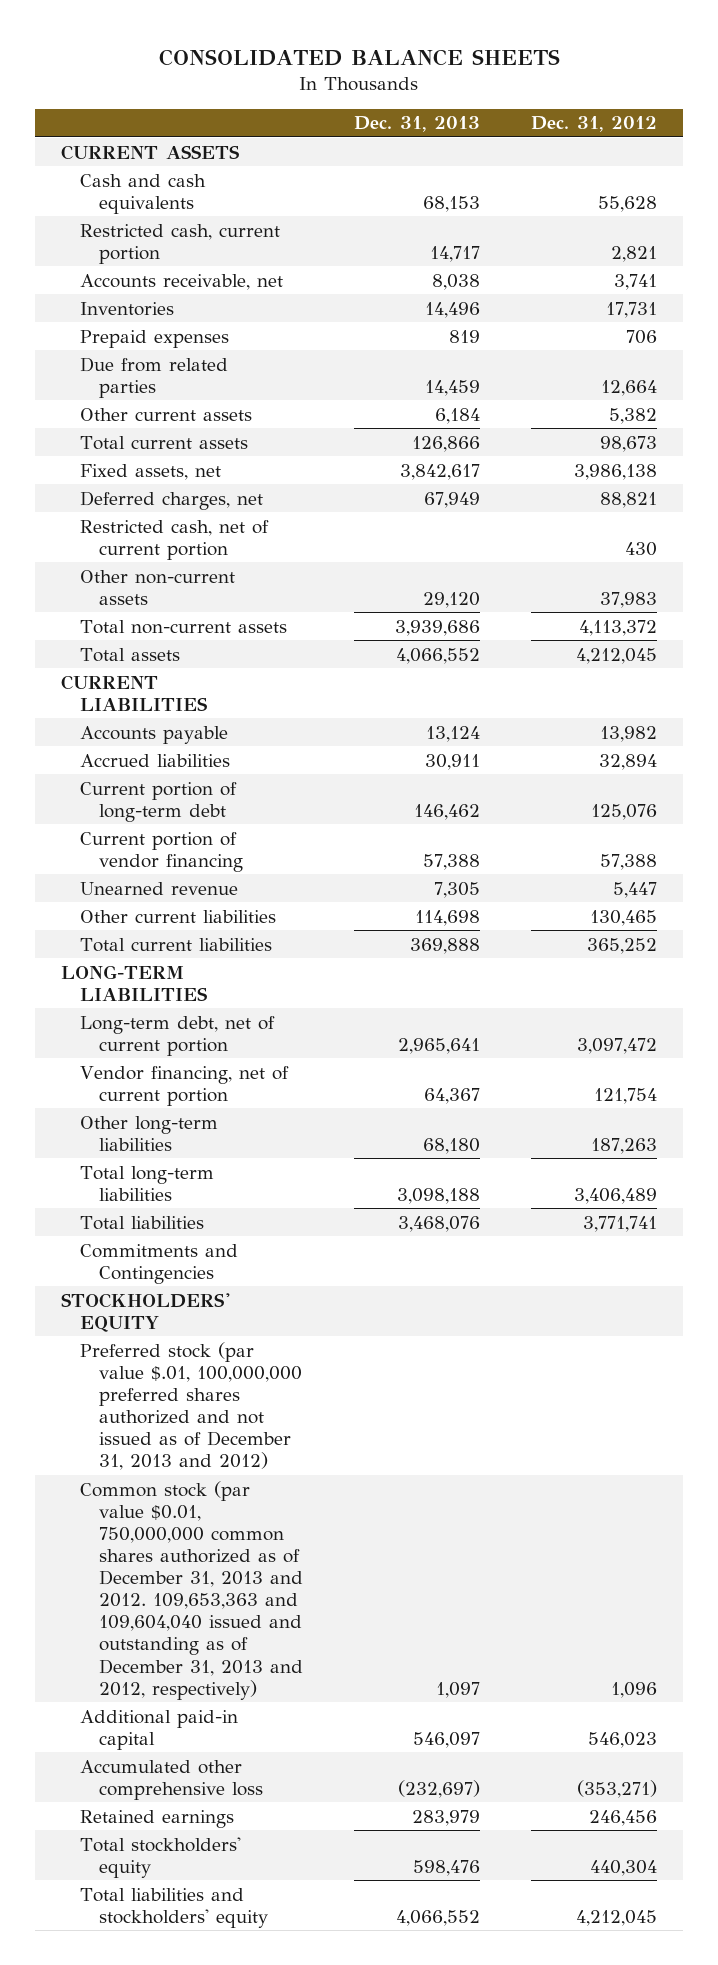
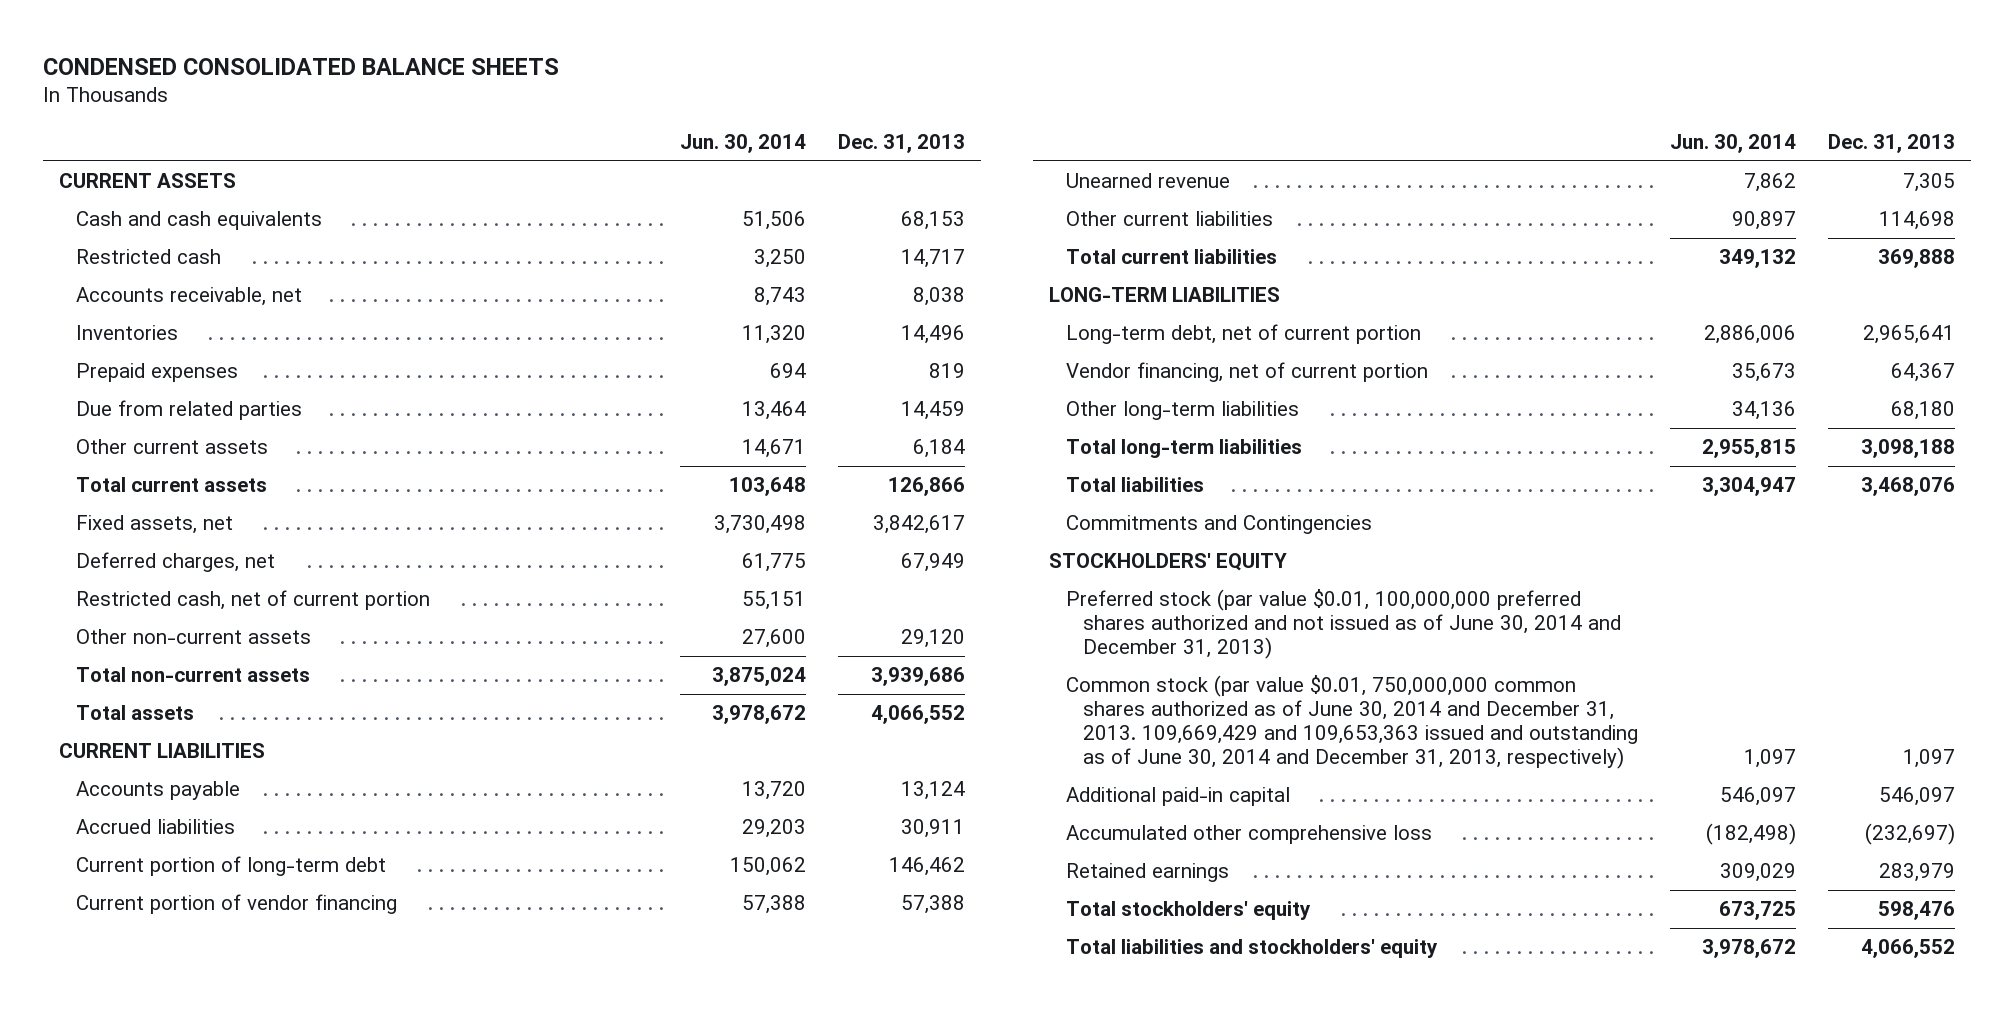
- CONSOLIDATED BALANCE SHEETS
+ CONDENSED CONSOLIDATED BALANCE SHEETS
- | Dec. 31, 2013 | Dec. 31, 2012
+ | Jun. 30, 2014 | Dec. 31, 2013
- Restricted cash, current portion | 14,717 | 2,821
+ Restricted cash | 3,250 | 14,717
- Preferred stock (par value $.01, 100,000,000 preferred shares authorized and not issued as of December 31, 2013 and 2012)
- Common stock (par value $0.01, 750,000,000 common shares authorized as of December 31, 2013 and 2012. 109,653,363 and 109,604,040 issued and outstanding as of December 31, 2013 and 2012, respectively) | 1,097 | 1,096
+ Preferred stock (par value $0.01, 100,000,000 preferred shares authorized and not issued as of June 30, 2014 and December 31, 2013)
+ Common stock (par value $0.01, 750,000,000 common shares authorized as of June 30, 2014 and December 31, 2013. 109,669,429 and 109,653,363 issued and outstanding as of June 30, 2014 and December 31, 2013, respectively) | 1,097 | 1,097

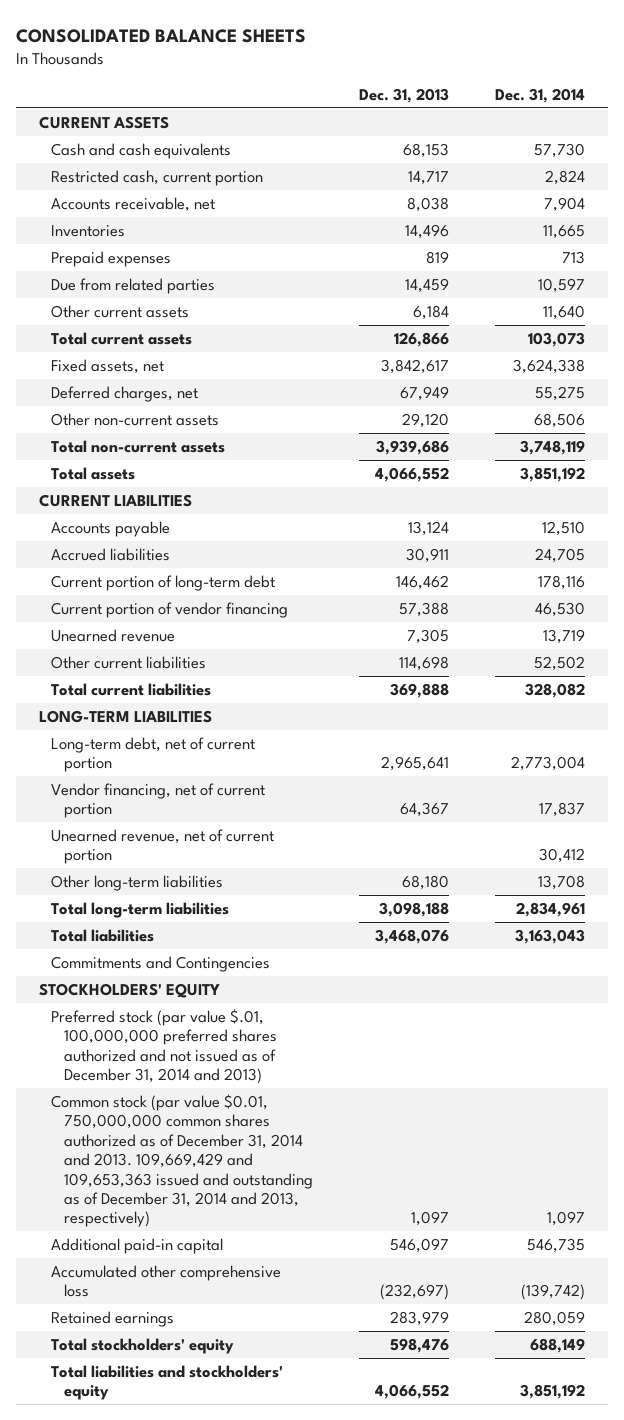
- CONDENSED CONSOLIDATED BALANCE SHEETS
+ CONSOLIDATED BALANCE SHEETS
- | Jun. 30, 2014 | Dec. 31, 2013
+ | Dec. 31, 2013 | Dec. 31, 2014
- Restricted cash | 3,250 | 14,717
+ Restricted cash, current portion | 14,717 | 2,824
- Restricted cash, net of current portion | 55,151 |
+ Unearned revenue, net of current portion | | 30,412
- Preferred stock (par value $0.01, 100,000,000 preferred shares authorized and not issued as of June 30, 2014 and December 31, 2013)
- Common stock (par value $0.01, 750,000,000 common shares authorized as of June 30, 2014 and December 31, 2013. 109,669,429 and 109,653,363 issued and outstanding as of June 30, 2014 and December 31, 2013, respectively) | 1,097 | 1,097
+ Preferred stock (par value $.01, 100,000,000 preferred shares authorized and not issued as of December 31, 2014 and 2013)
+ Common stock (par value $0.01, 750,000,000 common shares authorized as of December 31, 2014 and 2013. 109,669,429 and 109,653,363 issued and outstanding as of December 31, 2014 and 2013, respectively) | 1,097 | 1,097

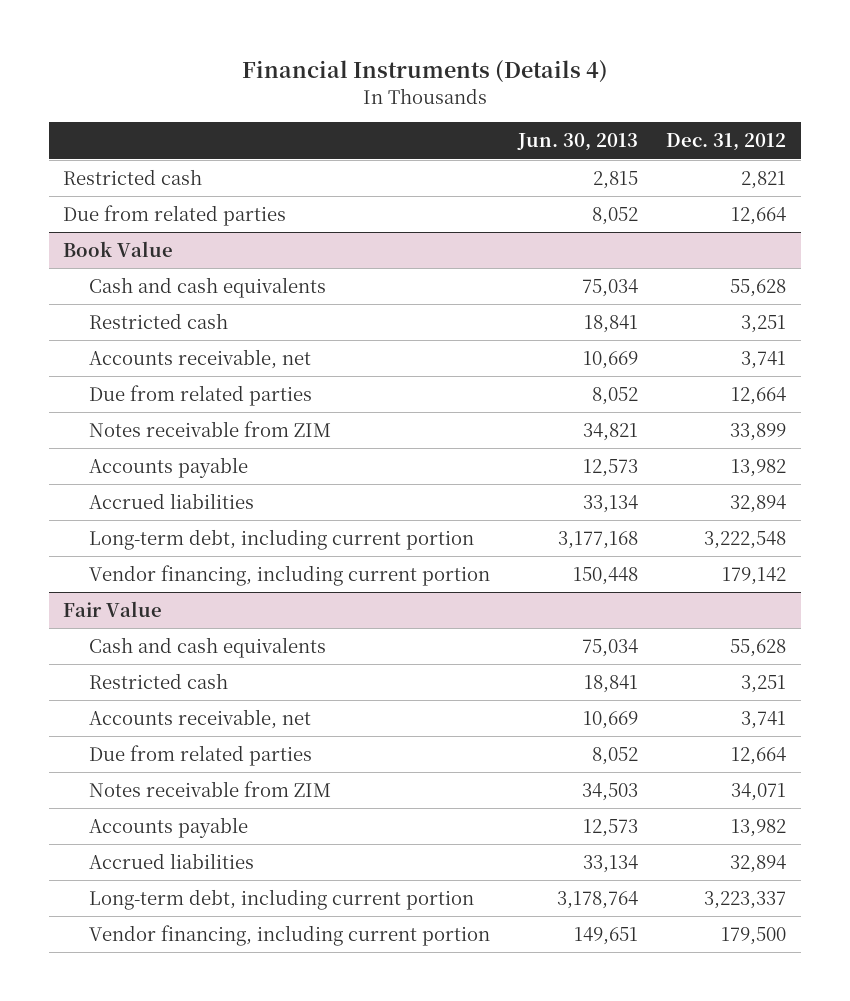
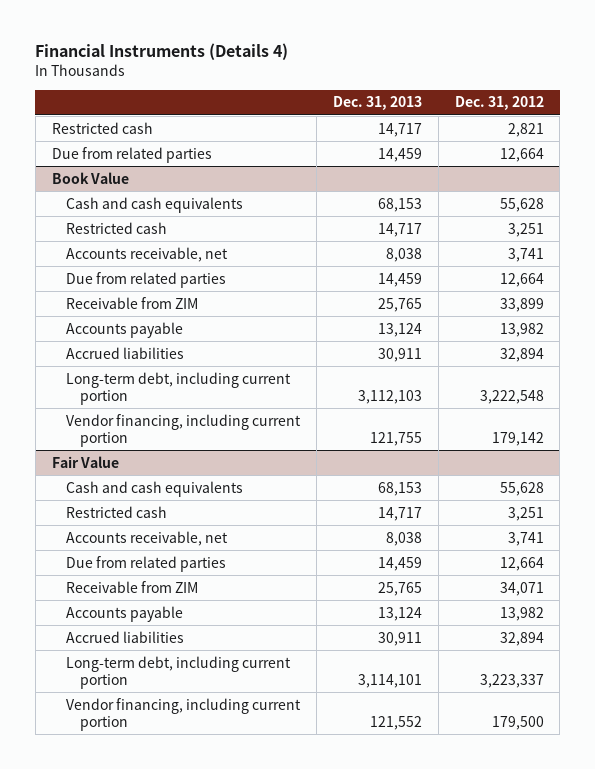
- | Jun. 30, 2013 | Dec. 31, 2012
+ | Dec. 31, 2013 | Dec. 31, 2012
@ Book Value
- Notes receivable from ZIM | 34,821 | 33,899
+ Receivable from ZIM | 25,765 | 33,899
@ Fair Value
- Notes receivable from ZIM | 34,503 | 34,071
+ Receivable from ZIM | 25,765 | 34,071

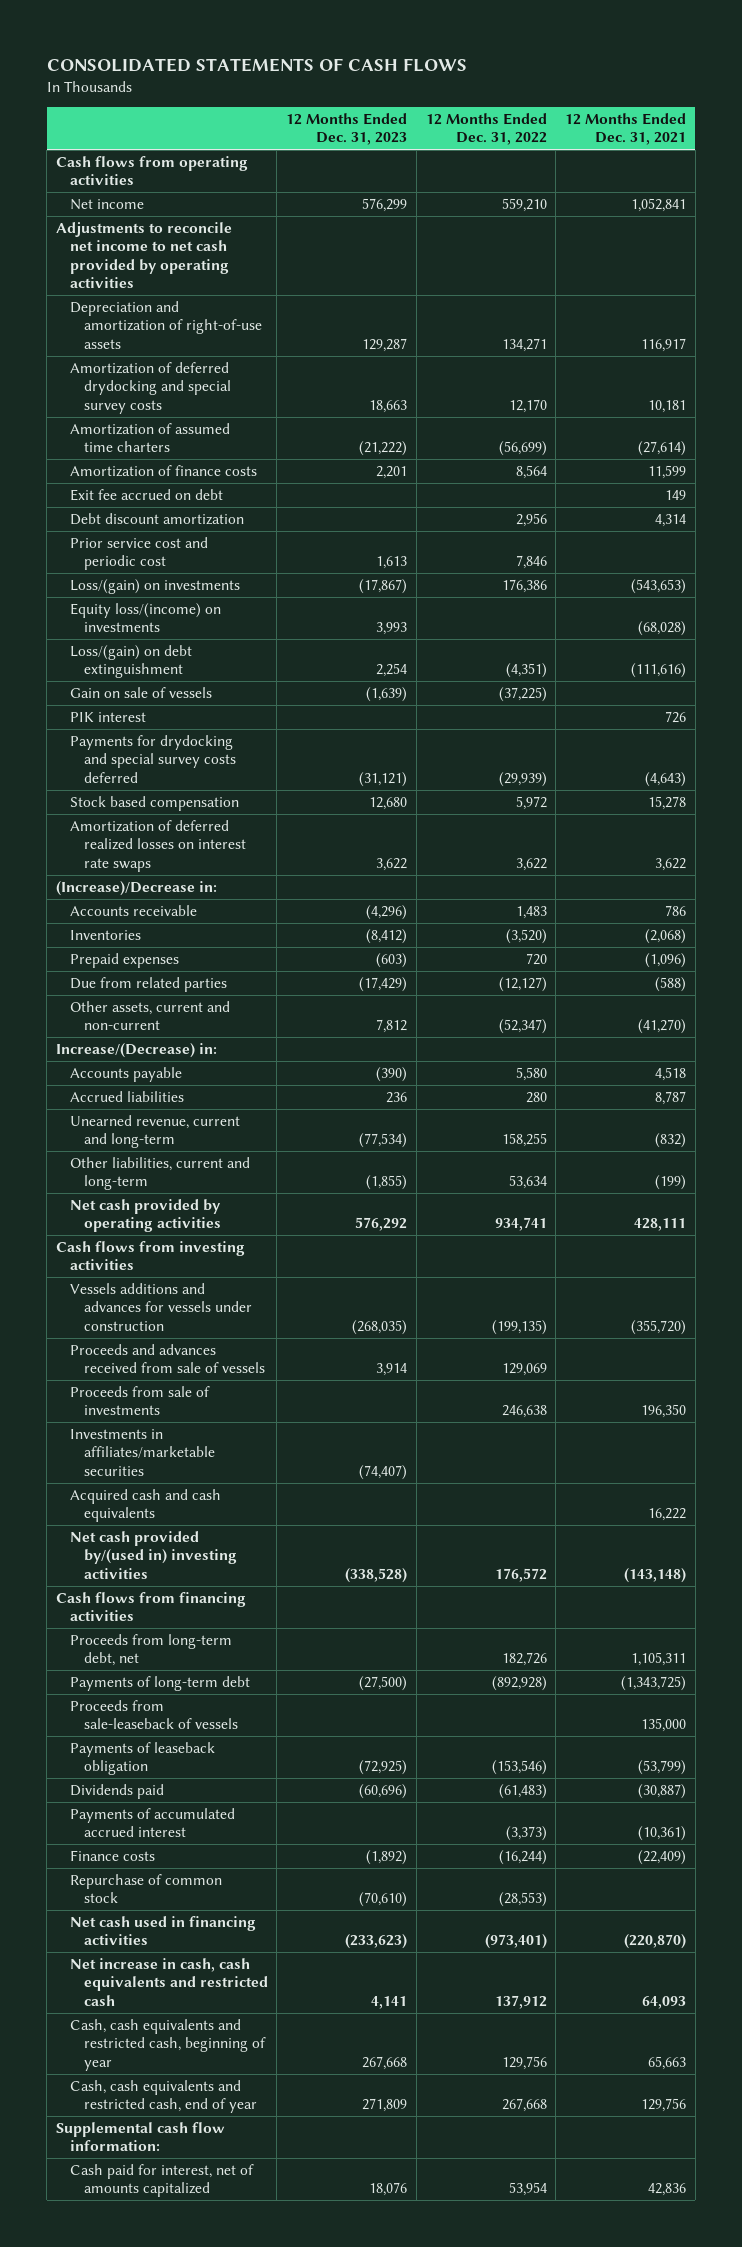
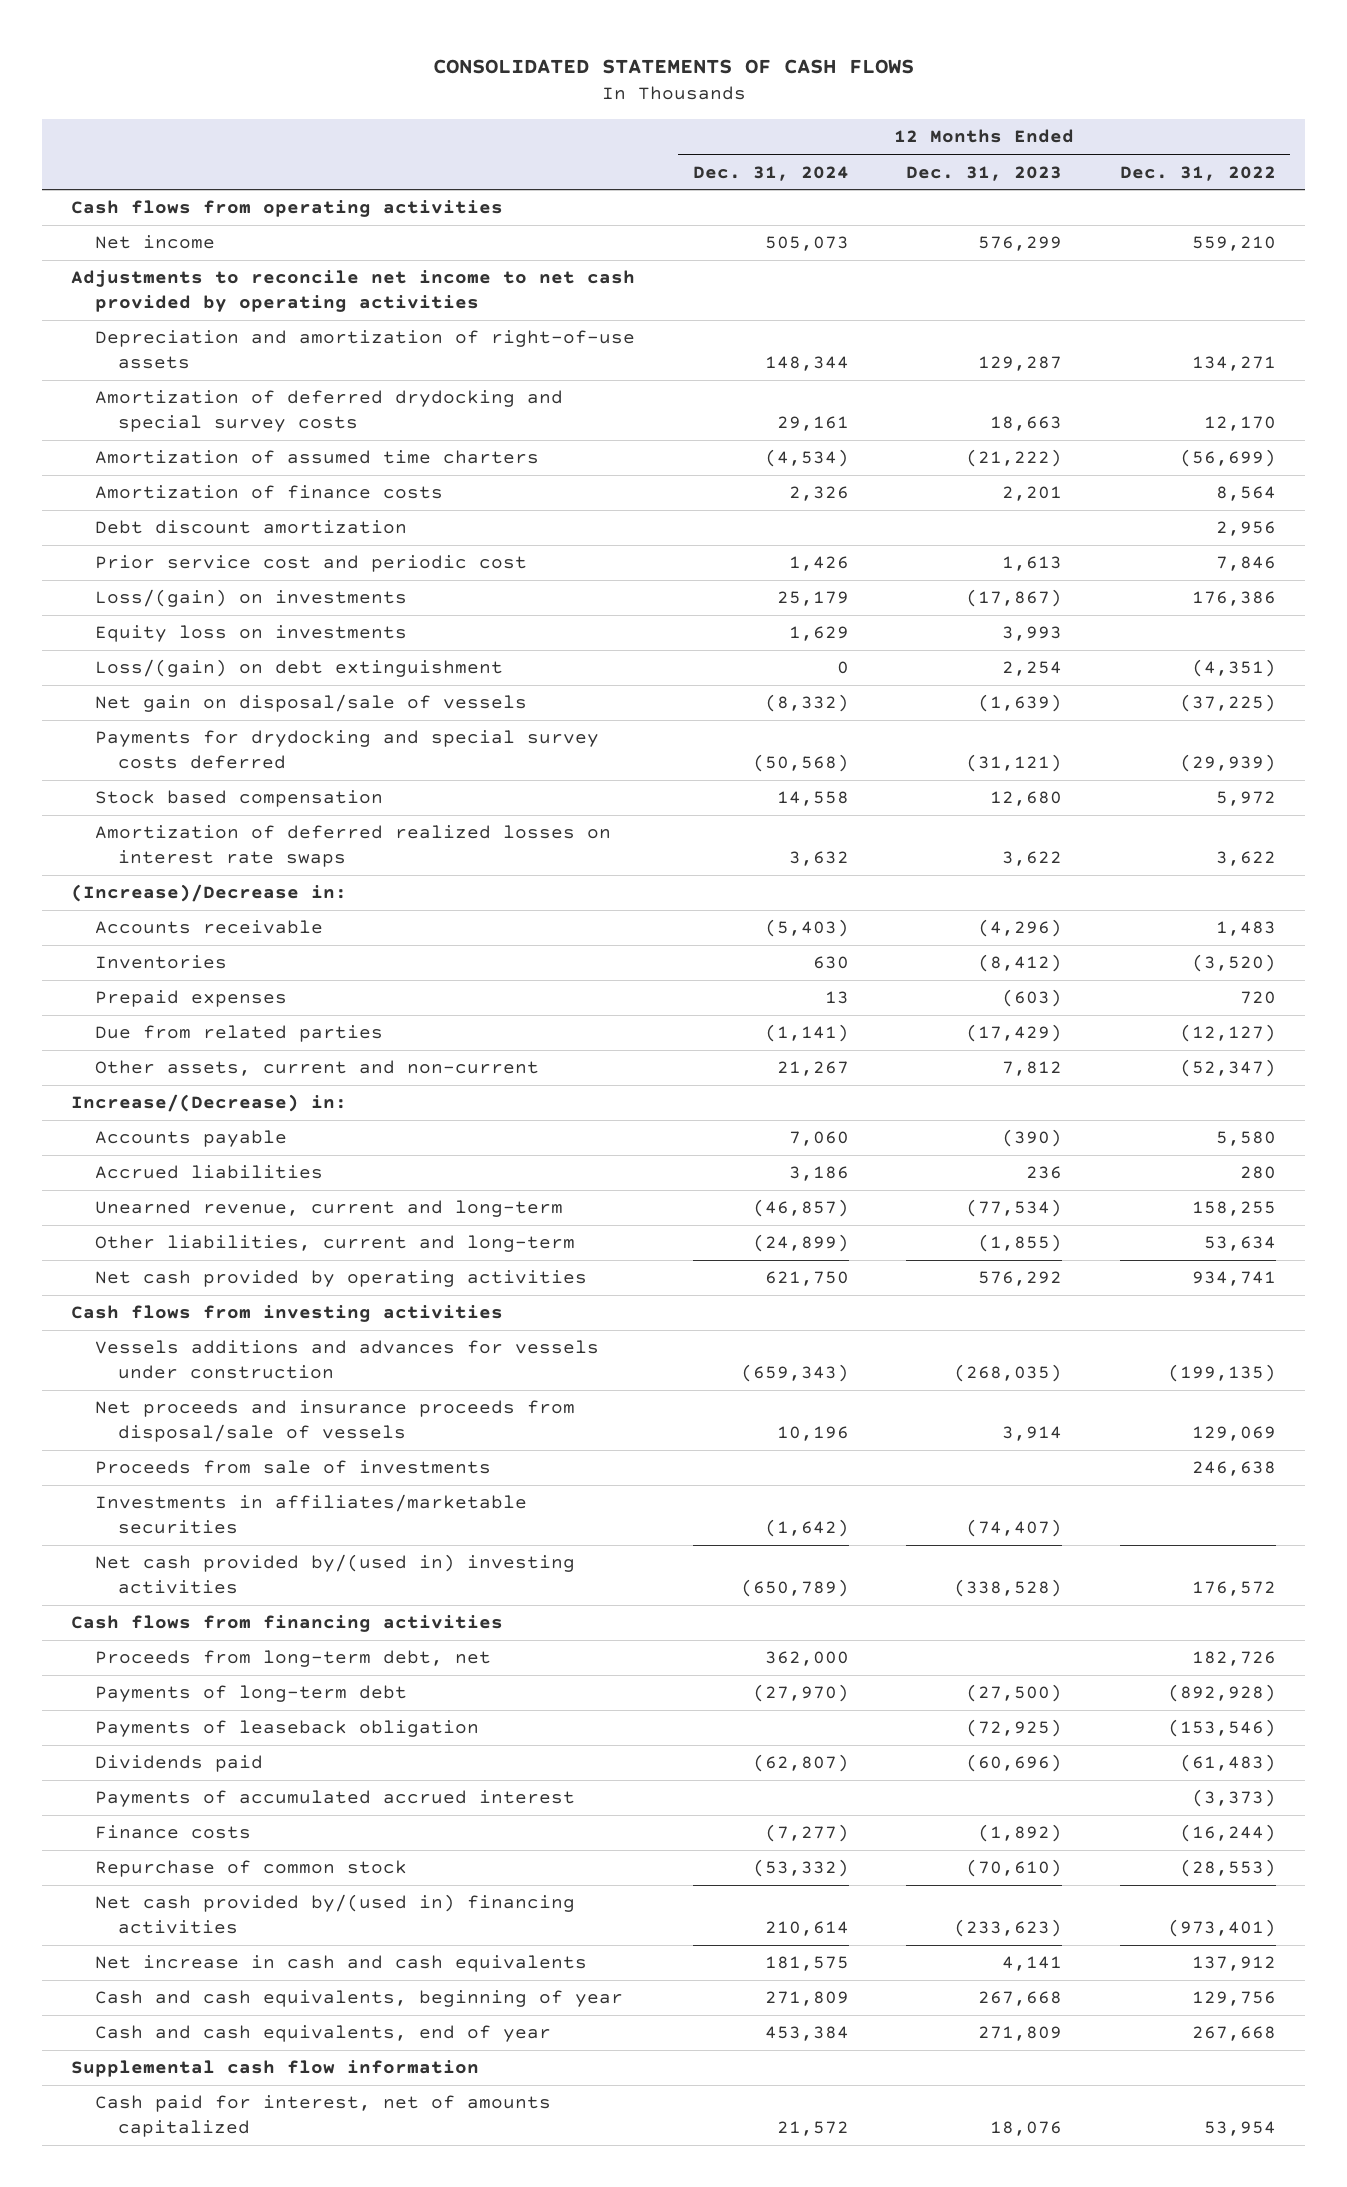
- | 12 Months Ended Dec. 31, 2023 | 12 Months Ended Dec. 31, 2022 | 12 Months Ended Dec. 31, 2021
+ | 12 Months Ended Dec. 31, 2024 | 12 Months Ended Dec. 31, 2023 | 12 Months Ended Dec. 31, 2022
- Exit fee accrued on debt | | | 149
- Equity loss/(income) on investments | 3,993 | | (68,028)
+ Equity loss on investments | 1,629 | 3,993 |
- Gain on sale of vessels | (1,639) | (37,225) |
- PIK interest | | | 726
+ Net gain on disposal/sale of vessels | (8,332) | (1,639) | (37,225)
- Proceeds and advances received from sale of vessels | 3,914 | 129,069 |
+ Net proceeds and insurance proceeds from disposal/sale of vessels | 10,196 | 3,914 | 129,069
- Acquired cash and cash equivalents | | | 16,222
- Proceeds from sale-leaseback of vessels | | | 135,000
- Net cash used in financing activities | (233,623) | (973,401) | (220,870)
- Net increase in cash, cash equivalents and restricted cash | 4,141 | 137,912 | 64,093
- Cash, cash equivalents and restricted cash, beginning of year | 267,668 | 129,756 | 65,663
- Cash, cash equivalents and restricted cash, end of year | 271,809 | 267,668 | 129,756
- Supplemental cash flow information:
+ Net cash provided by/(used in) financing activities | 210,614 | (233,623) | (973,401)
+ Net increase in cash and cash equivalents | 181,575 | 4,141 | 137,912
+ Cash and cash equivalents, beginning of year | 271,809 | 267,668 | 129,756
+ Cash and cash equivalents, end of year | 453,384 | 271,809 | 267,668
+ Supplemental cash flow information

